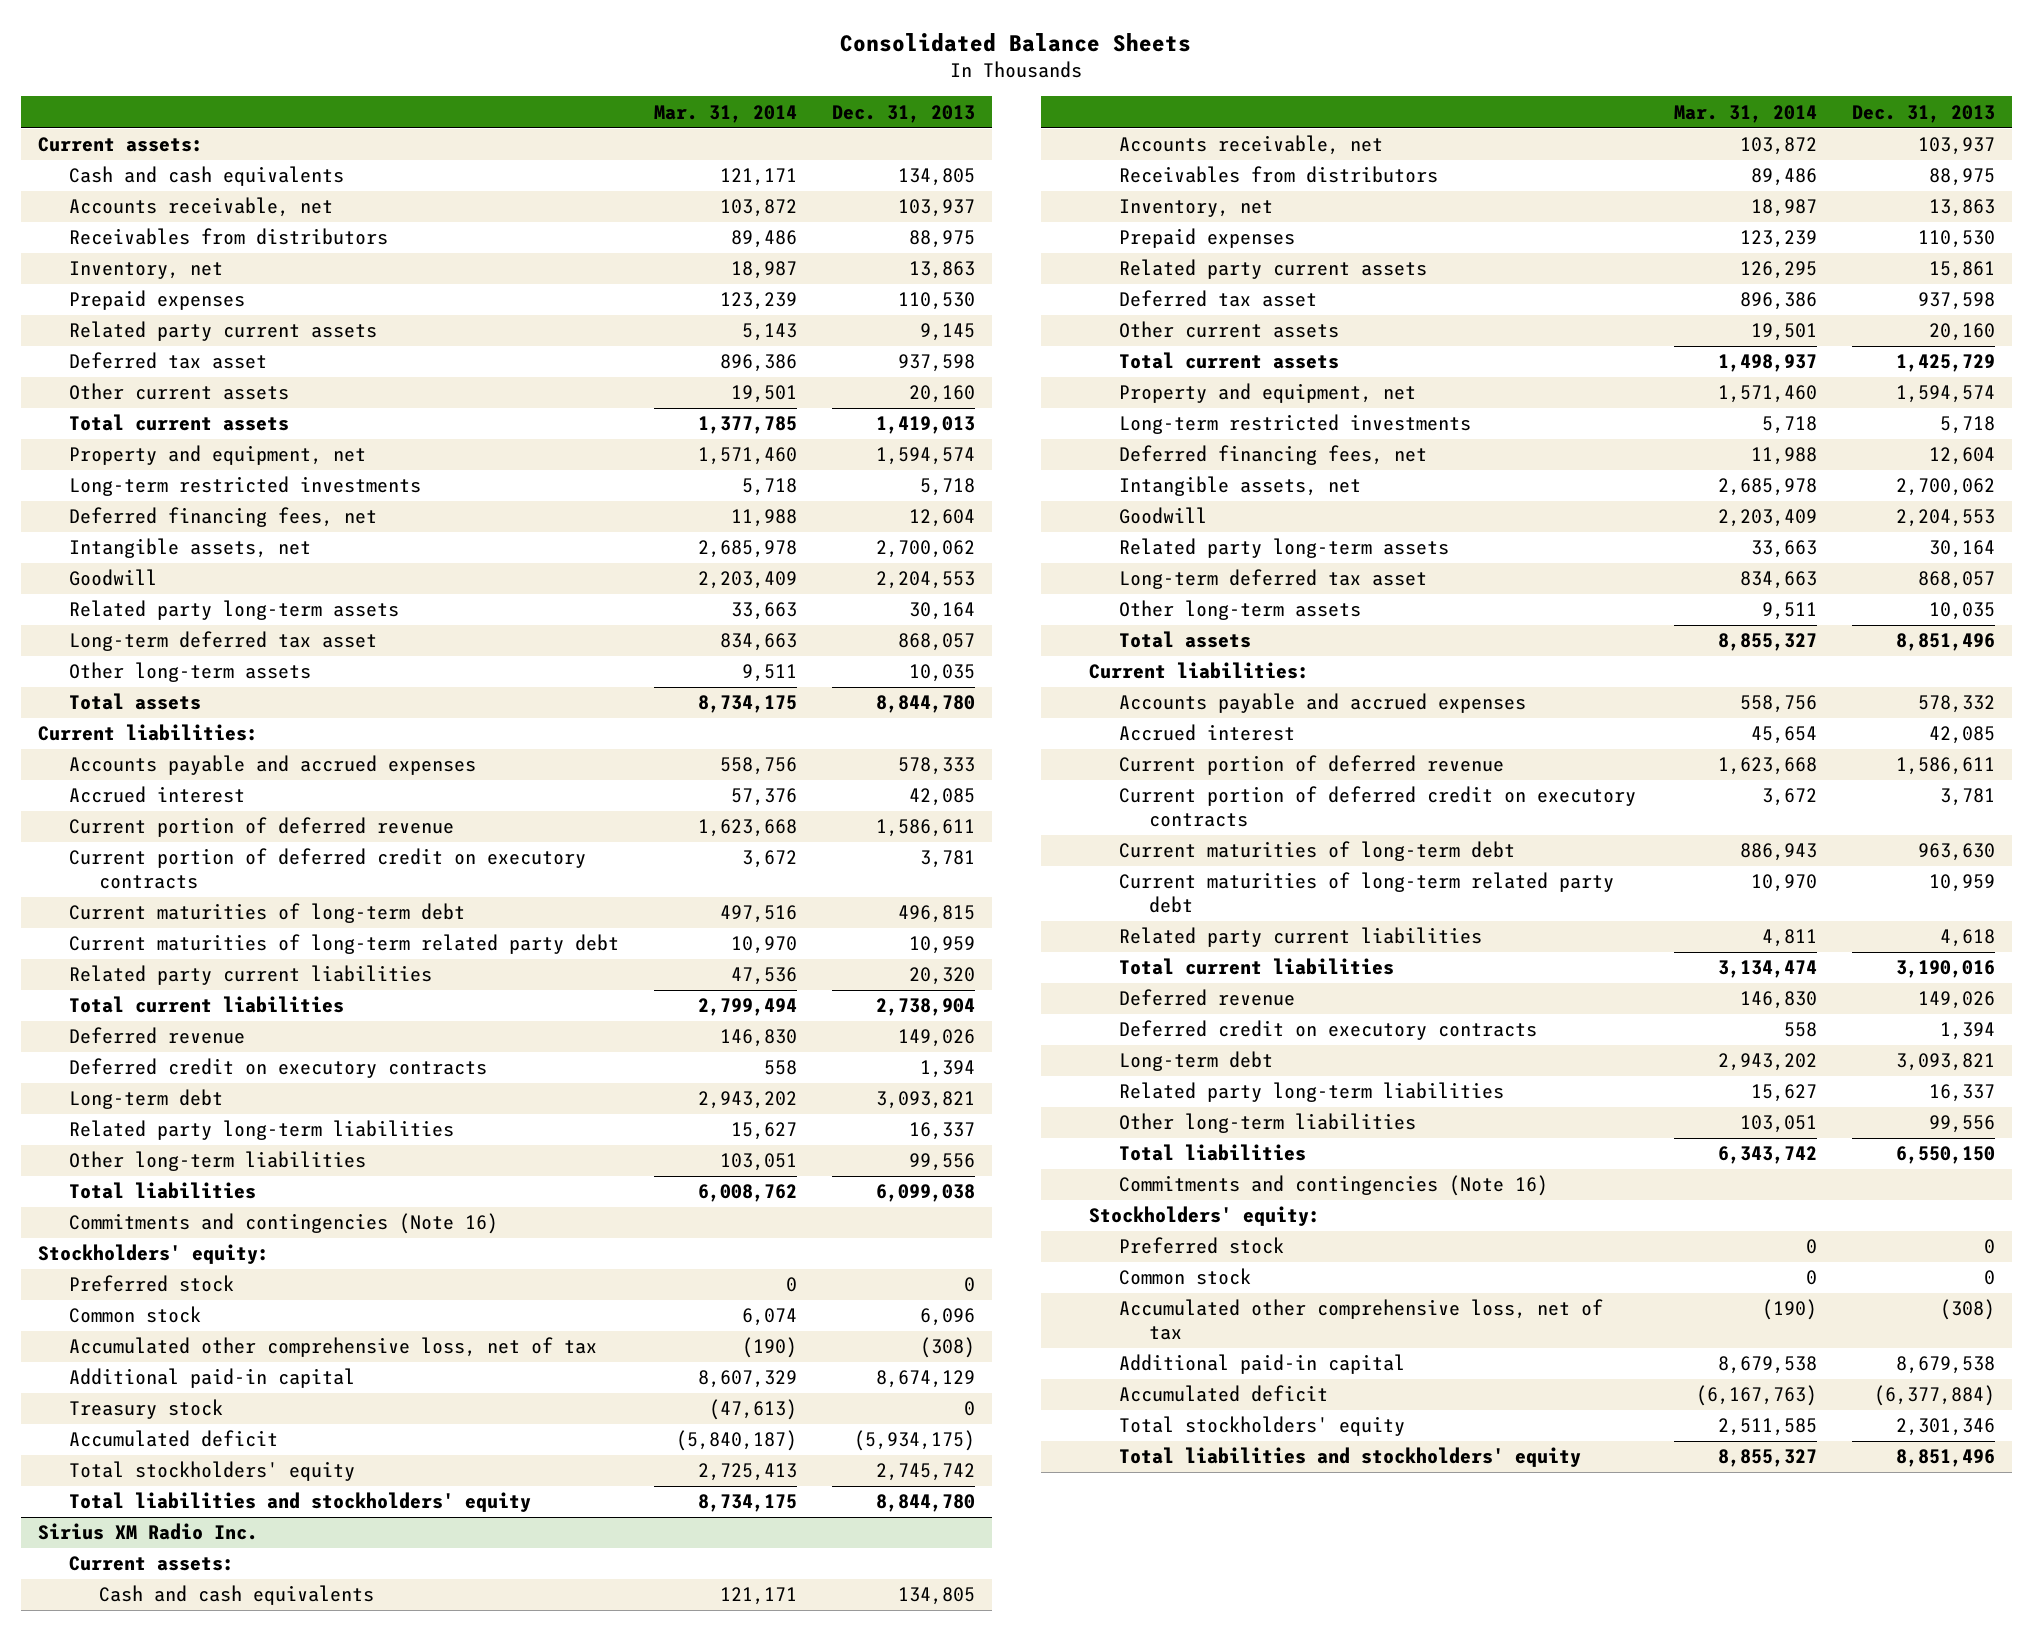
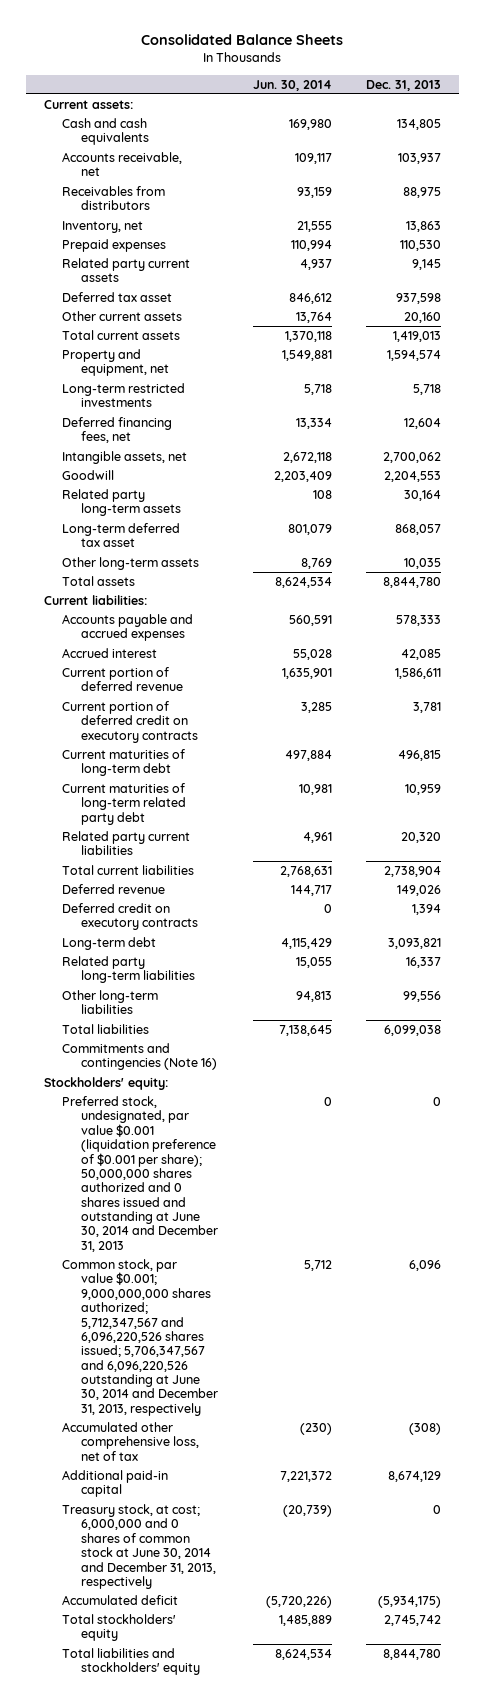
- | Mar. 31, 2014 | Dec. 31, 2013
+ | Jun. 30, 2014 | Dec. 31, 2013
- Preferred stock | 0 | 0
- Common stock | 6,074 | 6,096
+ Preferred stock, undesignated, par value $0.001 (liquidation preference of $0.001 per share); 50,000,000 shares authorized and 0 shares issued and outstanding at June 30, 2014 and December 31, 2013 | 0 | 0
+ Common stock, par value $0.001; 9,000,000,000 shares authorized; 5,712,347,567 and 6,096,220,526 shares issued; 5,706,347,567 and 6,096,220,526 outstanding at June 30, 2014 and December 31, 2013, respectively | 5,712 | 6,096
- Treasury stock | (47,613) | 0
+ Treasury stock, at cost; 6,000,000 and 0 shares of common stock at June 30, 2014 and December 31, 2013, respectively | (20,739) | 0
- Sirius XM Radio Inc.
- Current assets:
- Cash and cash equivalents | 121,171 | 134,805
- Accounts receivable, net | 103,872 | 103,937
- Receivables from distributors | 89,486 | 88,975
- Inventory, net | 18,987 | 13,863
- Prepaid expenses | 123,239 | 110,530
- Related party current assets | 126,295 | 15,861
- Deferred tax asset | 896,386 | 937,598
- Other current assets | 19,501 | 20,160
- Total current assets | 1,498,937 | 1,425,729
- Property and equipment, net | 1,571,460 | 1,594,574
- Long-term restricted investments | 5,718 | 5,718
- Deferred financing fees, net | 11,988 | 12,604
- Intangible assets, net | 2,685,978 | 2,700,062
- Goodwill | 2,203,409 | 2,204,553
- Related party long-term assets | 33,663 | 30,164
- Long-term deferred tax asset | 834,663 | 868,057
- Other long-term assets | 9,511 | 10,035
- Total assets | 8,855,327 | 8,851,496
- Current liabilities:
- Accounts payable and accrued expenses | 558,756 | 578,332
- Accrued interest | 45,654 | 42,085
- Current portion of deferred revenue | 1,623,668 | 1,586,611
- Current portion of deferred credit on executory contracts | 3,672 | 3,781
- Current maturities of long-term debt | 886,943 | 963,630
- Current maturities of long-term related party debt | 10,970 | 10,959
- Related party current liabilities | 4,811 | 4,618
- Total current liabilities | 3,134,474 | 3,190,016
- Deferred revenue | 146,830 | 149,026
- Deferred credit on executory contracts | 558 | 1,394
- Long-term debt | 2,943,202 | 3,093,821
- Related party long-term liabilities | 15,627 | 16,337
- Other long-term liabilities | 103,051 | 99,556
- Total liabilities | 6,343,742 | 6,550,150
- Commitments and contingencies (Note 16)
- Stockholders' equity:
- Preferred stock | 0 | 0
- Common stock | 0 | 0
- Accumulated other comprehensive loss, net of tax | (190) | (308)
- Additional paid-in capital | 8,679,538 | 8,679,538
- Accumulated deficit | (6,167,763) | (6,377,884)
- Total stockholders' equity | 2,511,585 | 2,301,346
- Total liabilities and stockholders' equity | 8,855,327 | 8,851,496

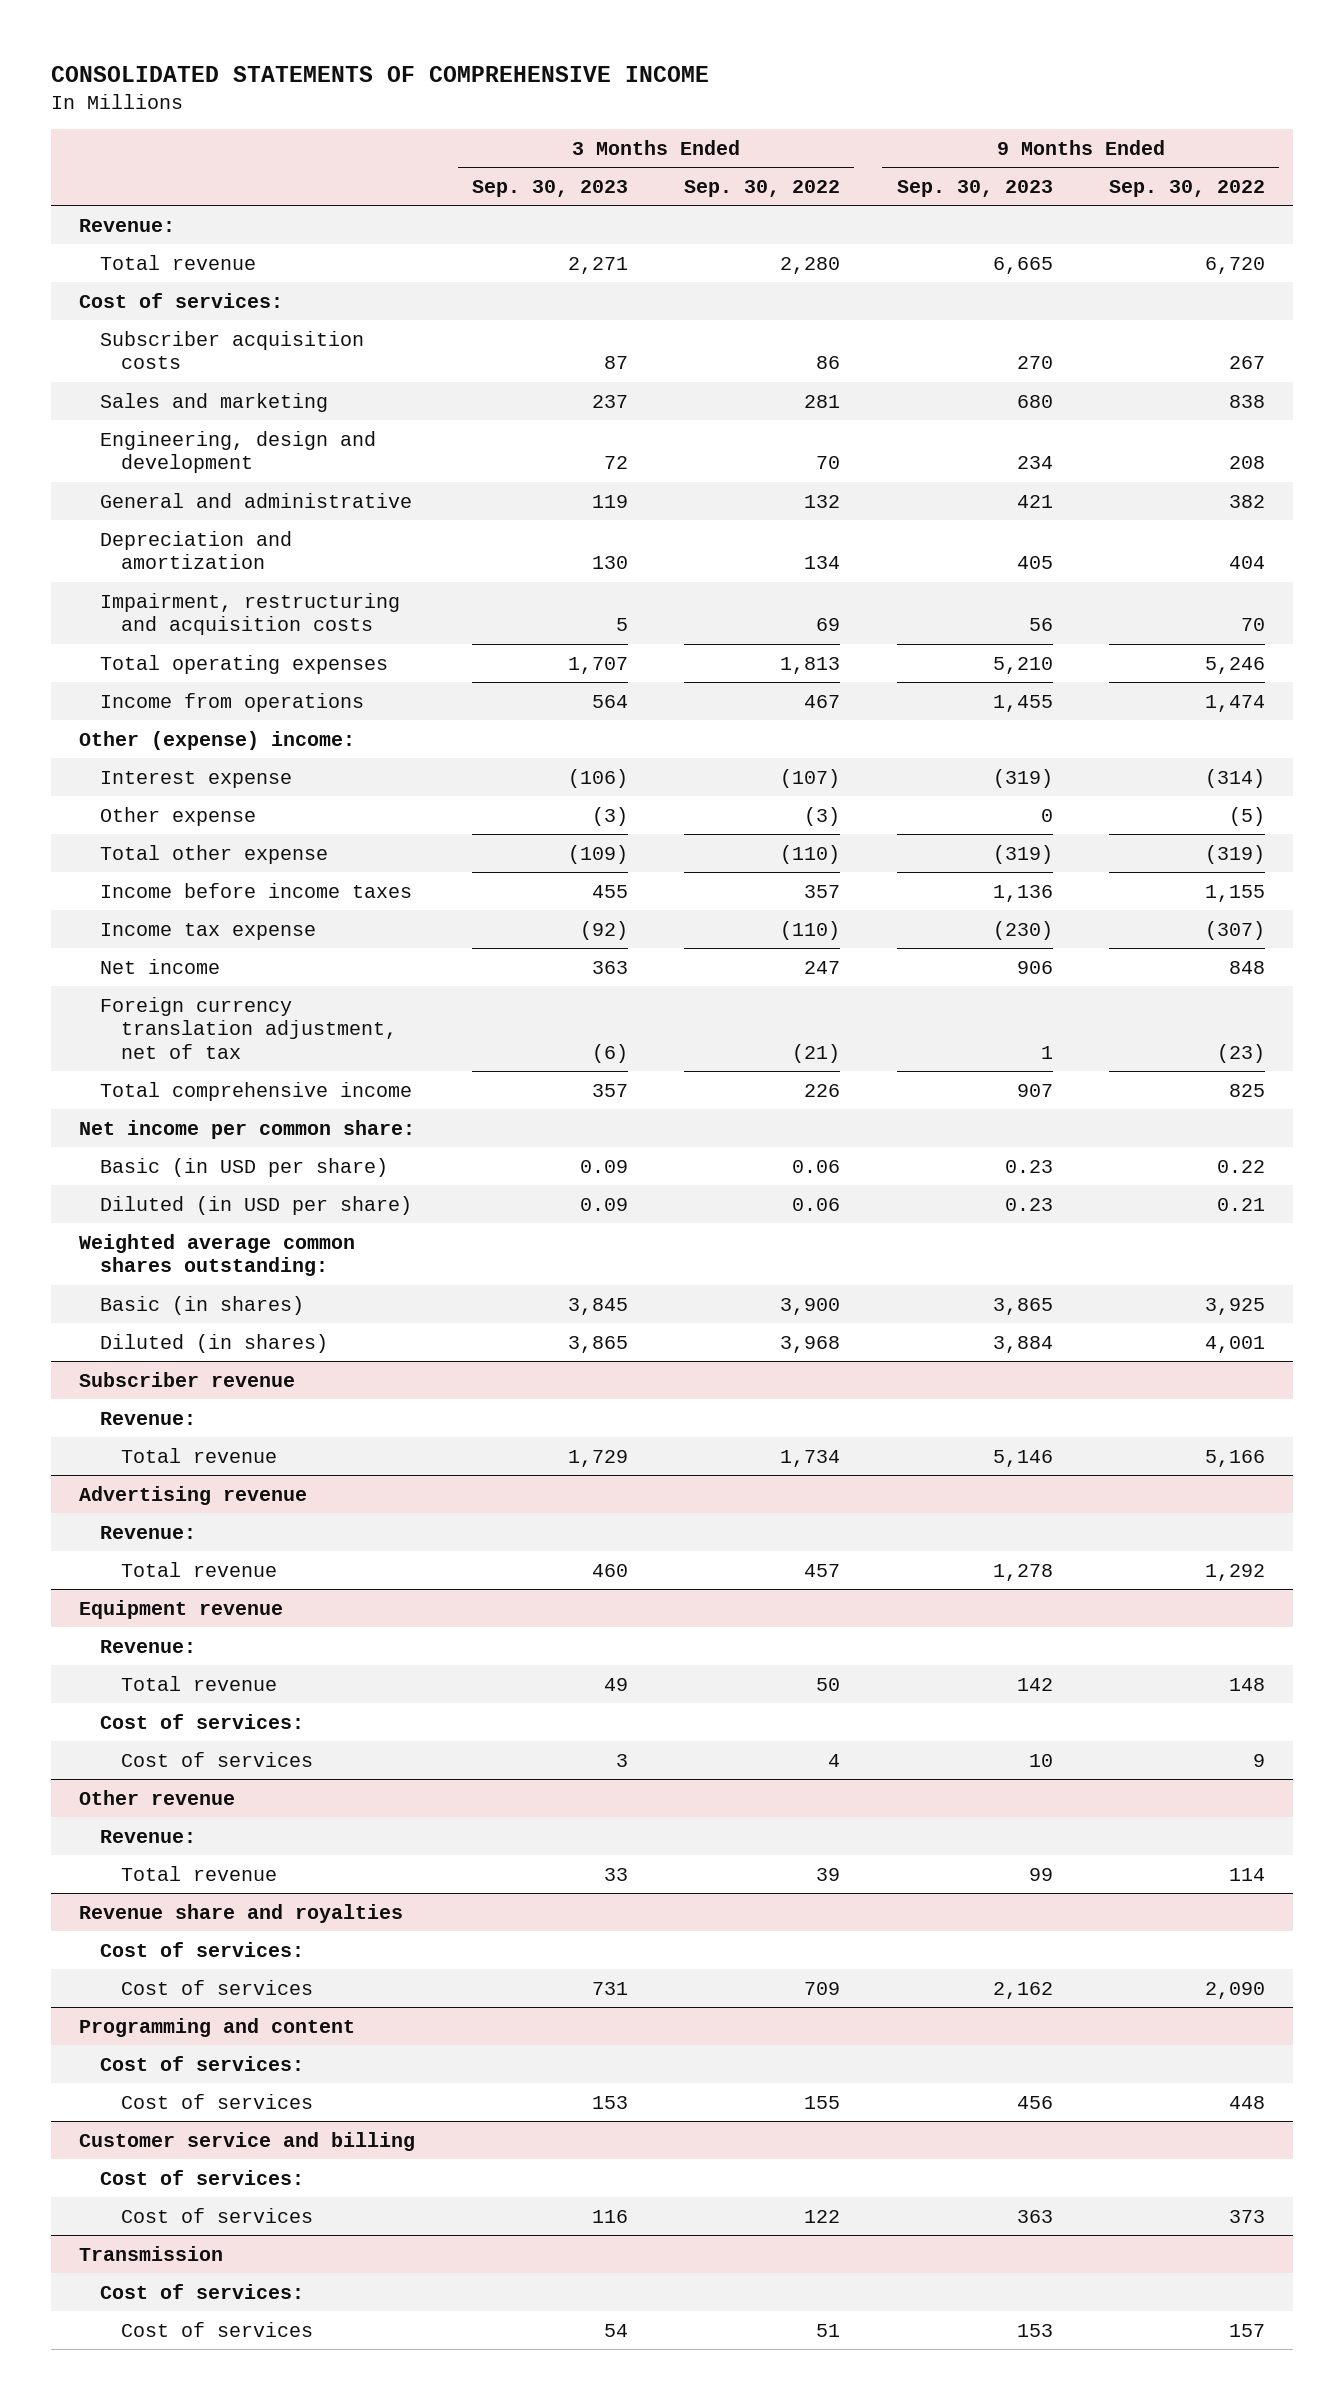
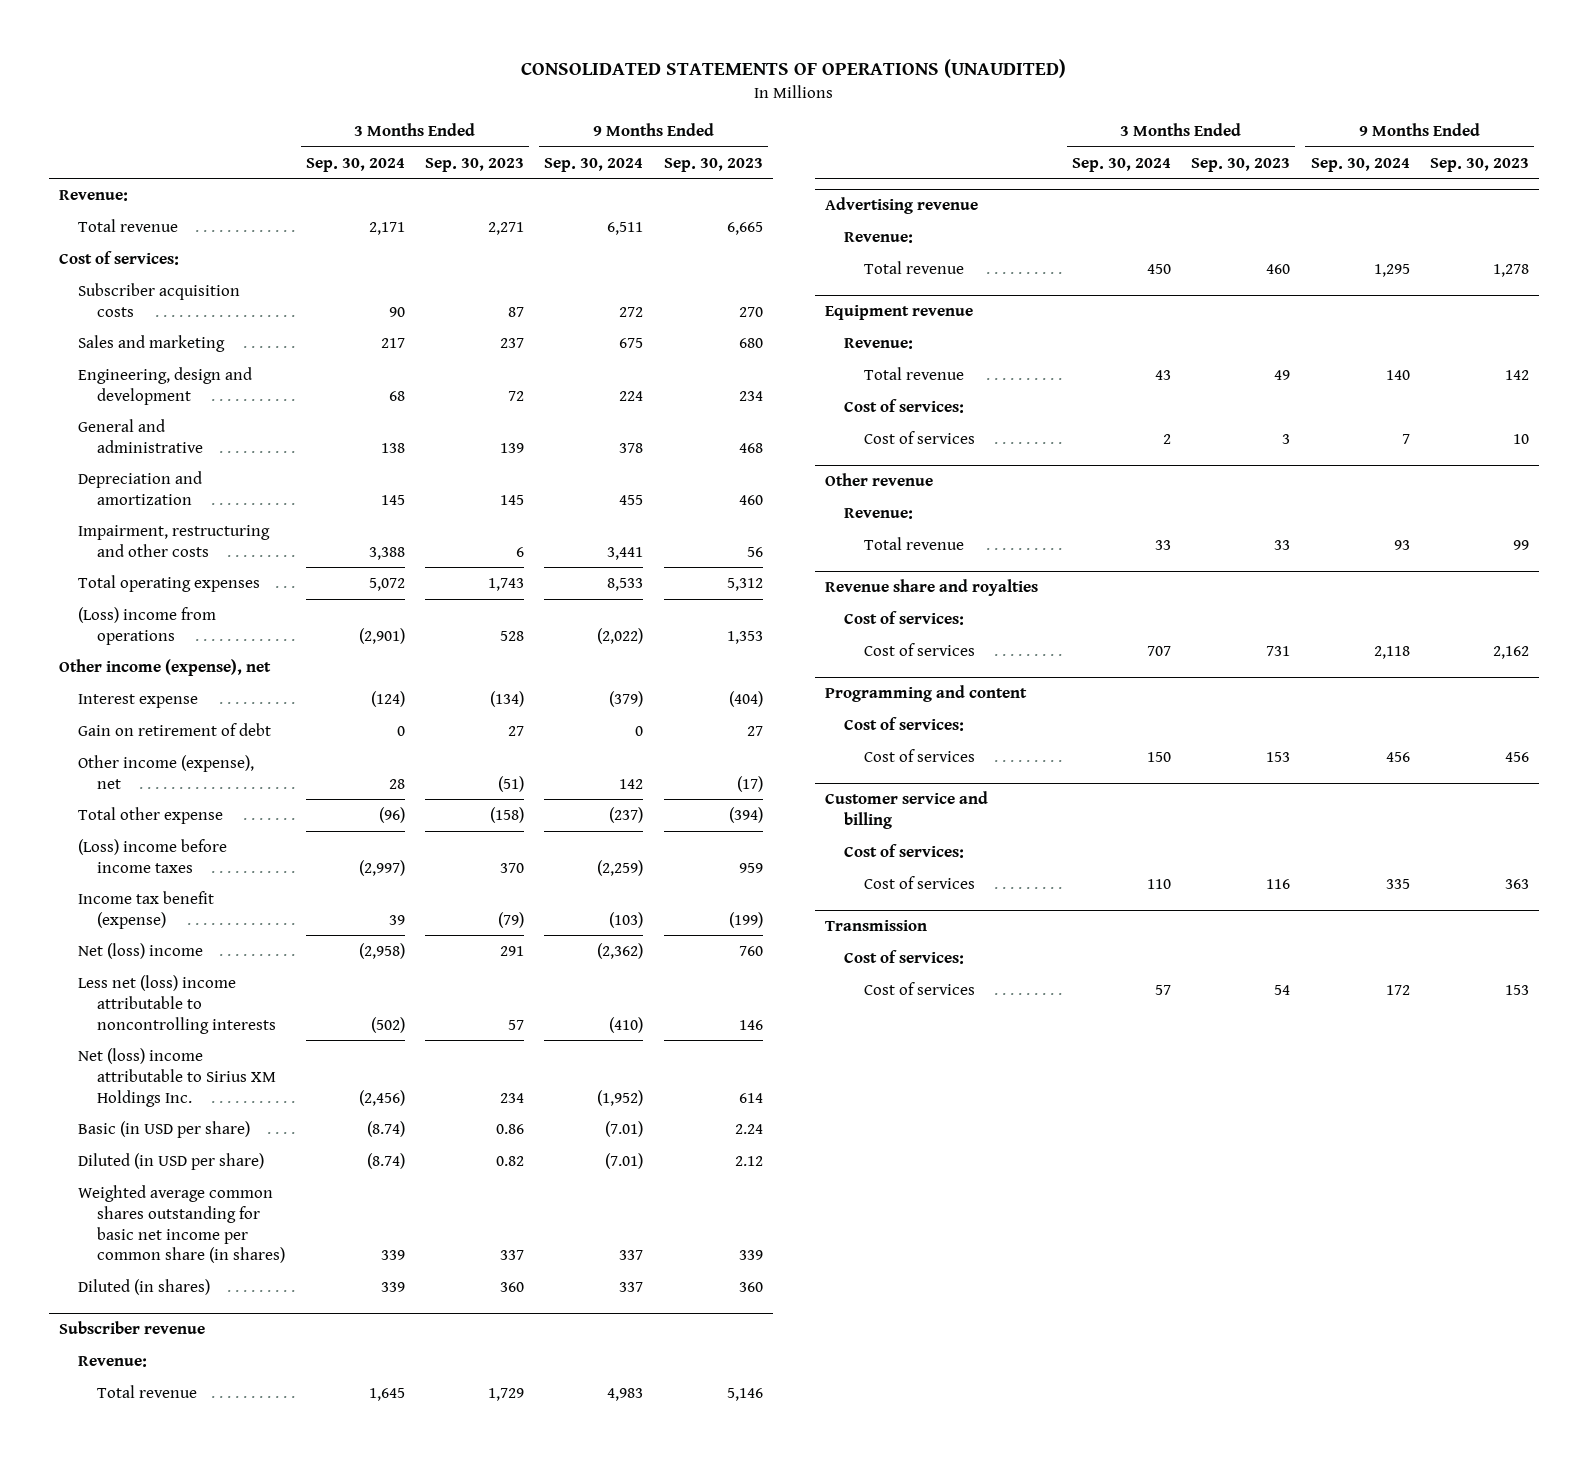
- CONSOLIDATED STATEMENTS OF COMPREHENSIVE INCOME
+ CONSOLIDATED STATEMENTS OF OPERATIONS (UNAUDITED)
- | 3 Months Ended Sep. 30, 2023 | 3 Months Ended Sep. 30, 2022 | 9 Months Ended Sep. 30, 2023 | 9 Months Ended Sep. 30, 2022
+ | 3 Months Ended Sep. 30, 2024 | 3 Months Ended Sep. 30, 2023 | 9 Months Ended Sep. 30, 2024 | 9 Months Ended Sep. 30, 2023
- General and administrative | 119 | 132 | 421 | 382
- Depreciation and amortization | 130 | 134 | 405 | 404
- Impairment, restructuring and acquisition costs | 5 | 69 | 56 | 70
- Total operating expenses | 1,707 | 1,813 | 5,210 | 5,246
- Income from operations | 564 | 467 | 1,455 | 1,474
- Other (expense) income:
- Interest expense | (106) | (107) | (319) | (314)
- Other expense | (3) | (3) | 0 | (5)
- Total other expense | (109) | (110) | (319) | (319)
- Income before income taxes | 455 | 357 | 1,136 | 1,155
- Income tax expense | (92) | (110) | (230) | (307)
- Net income | 363 | 247 | 906 | 848
- Foreign currency translation adjustment, net of tax | (6) | (21) | 1 | (23)
- Total comprehensive income | 357 | 226 | 907 | 825
- Net income per common share:
- Basic (in USD per share) | 0.09 | 0.06 | 0.23 | 0.22
- Diluted (in USD per share) | 0.09 | 0.06 | 0.23 | 0.21
- Weighted average common shares outstanding:
- Basic (in shares) | 3,845 | 3,900 | 3,865 | 3,925
- Diluted (in shares) | 3,865 | 3,968 | 3,884 | 4,001
+ General and administrative | 138 | 139 | 378 | 468
+ Depreciation and amortization | 145 | 145 | 455 | 460
+ Impairment, restructuring and other costs | 3,388 | 6 | 3,441 | 56
+ Total operating expenses | 5,072 | 1,743 | 8,533 | 5,312
+ (Loss) income from operations | (2,901) | 528 | (2,022) | 1,353
+ Other income (expense), net
+ Interest expense | (124) | (134) | (379) | (404)
+ Gain on retirement of debt | 0 | 27 | 0 | 27
+ Other income (expense), net | 28 | (51) | 142 | (17)
+ Total other expense | (96) | (158) | (237) | (394)
+ (Loss) income before income taxes | (2,997) | 370 | (2,259) | 959
+ Income tax benefit (expense) | 39 | (79) | (103) | (199)
+ Net (loss) income | (2,958) | 291 | (2,362) | 760
+ Less net (loss) income attributable to noncontrolling interests | (502) | 57 | (410) | 146
+ Net (loss) income attributable to Sirius XM Holdings Inc. | (2,456) | 234 | (1,952) | 614
+ Basic (in USD per share) | (8.74) | 0.86 | (7.01) | 2.24
+ Diluted (in USD per share) | (8.74) | 0.82 | (7.01) | 2.12
+ Weighted average common shares outstanding for basic net income per common share (in shares) | 339 | 337 | 337 | 339
+ Diluted (in shares) | 339 | 360 | 337 | 360

